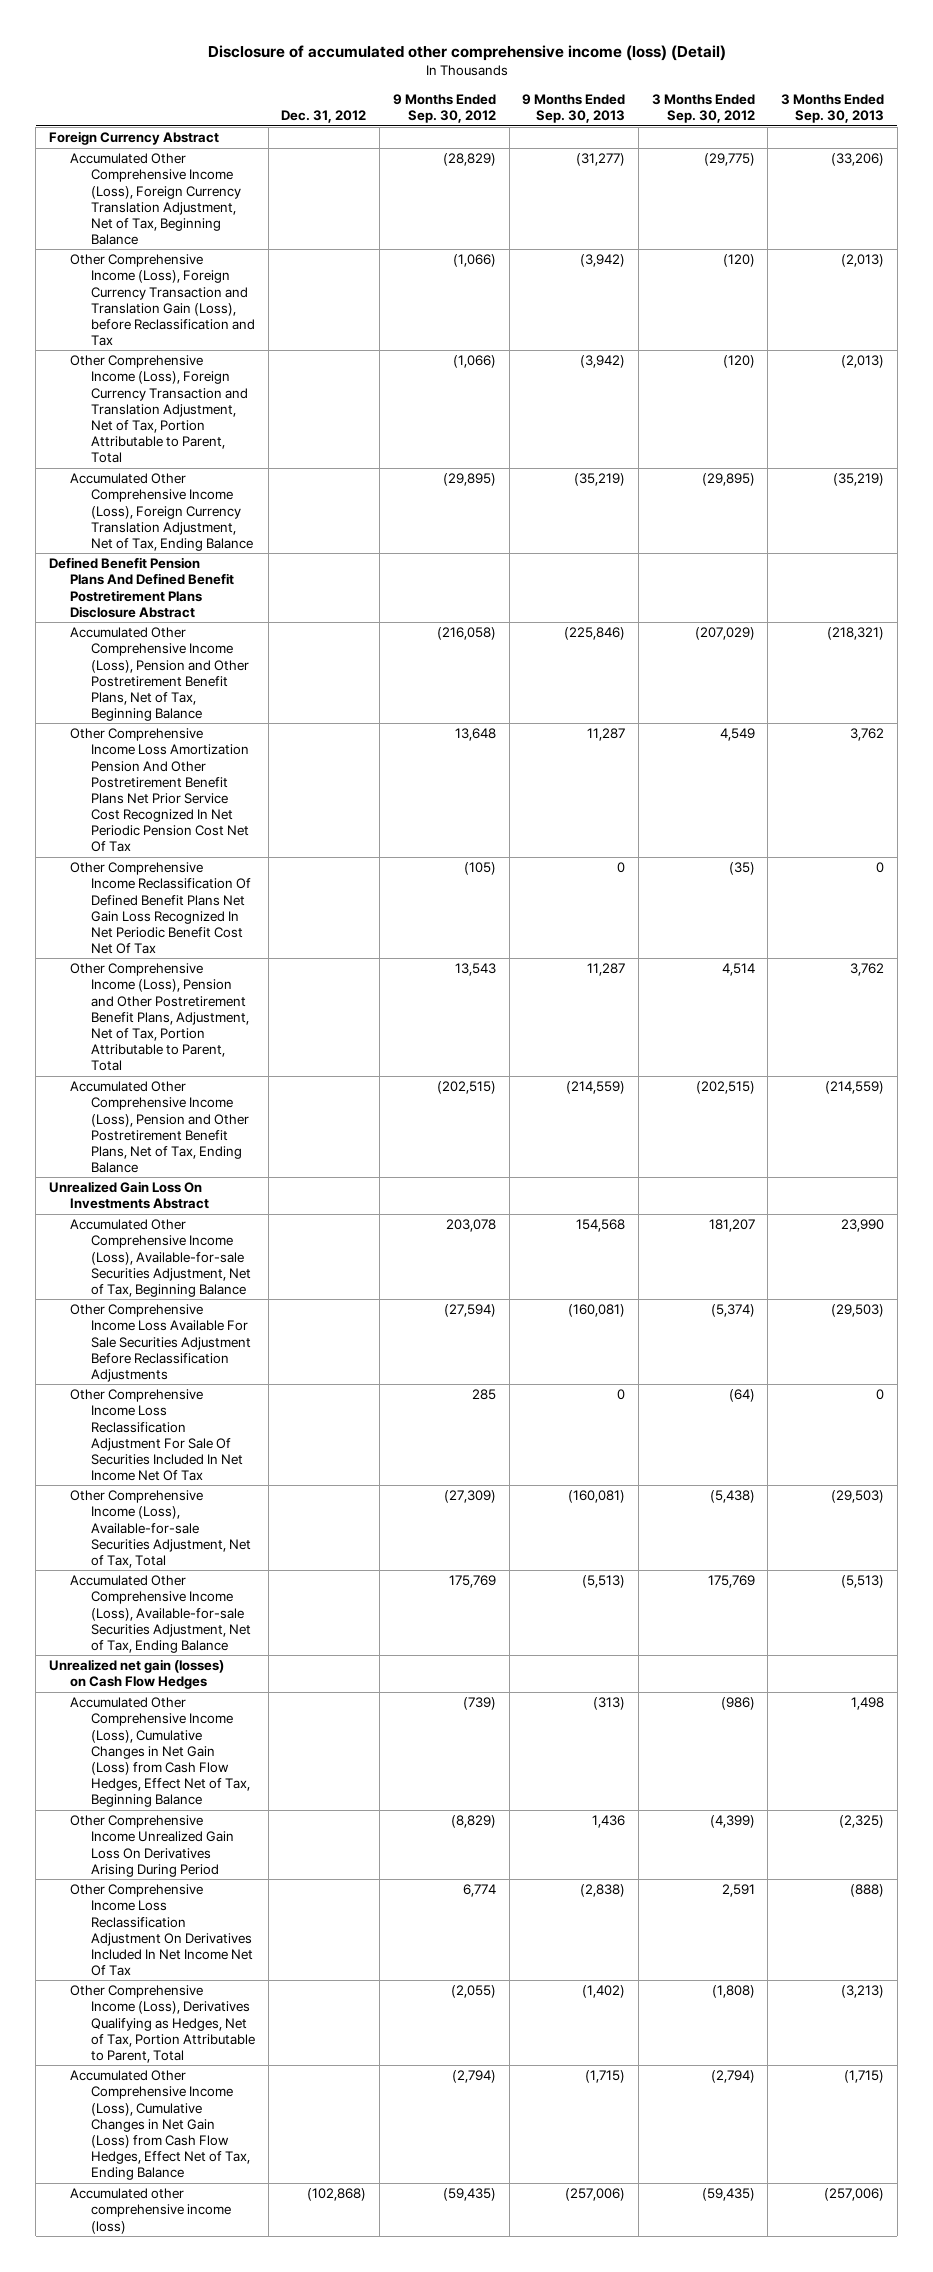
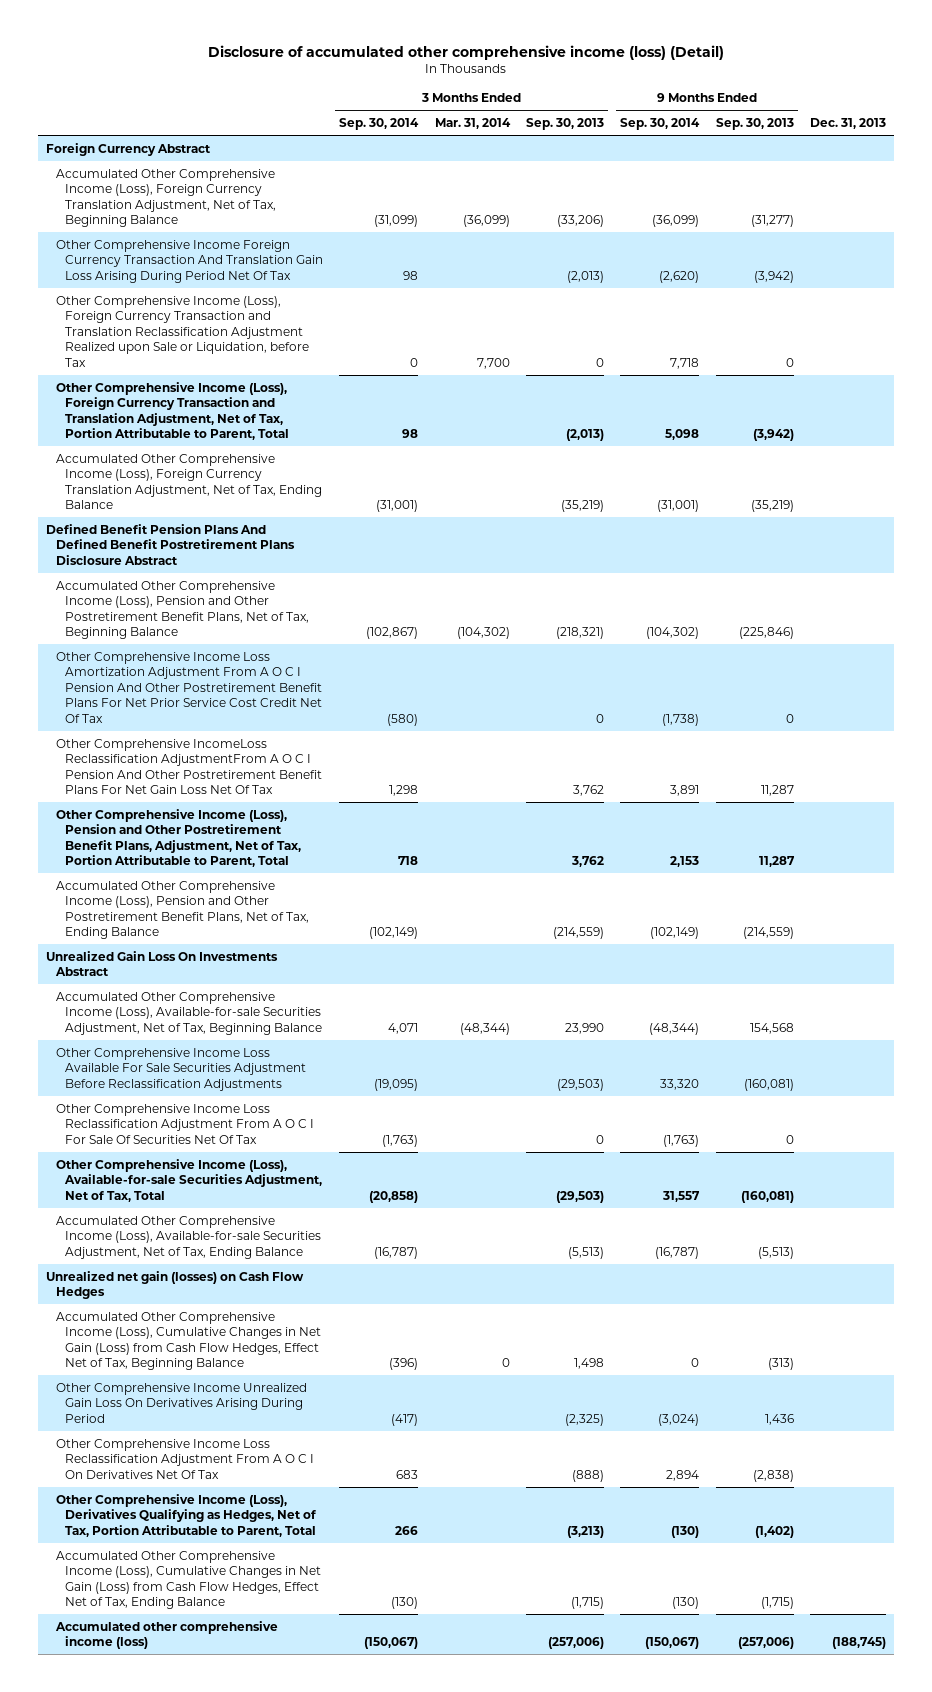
- | Dec. 31, 2012 | 9 Months Ended Sep. 30, 2012 | 9 Months Ended Sep. 30, 2013 | 3 Months Ended Sep. 30, 2012 | 3 Months Ended Sep. 30, 2013
+ | 3 Months Ended Sep. 30, 2014 | 3 Months Ended Mar. 31, 2014 | 3 Months Ended Sep. 30, 2013 | 9 Months Ended Sep. 30, 2014 | 9 Months Ended Sep. 30, 2013 | Dec. 31, 2013
- Other Comprehensive Income (Loss), Foreign Currency Transaction and Translation Gain (Loss), before Reclassification and Tax | | (1,066) | (3,942) | (120) | (2,013)
+ Other Comprehensive Income Foreign Currency Transaction And Translation Gain Loss Arising During Period Net Of Tax | 98 | | (2,013) | (2,620) | (3,942) |
+ Other Comprehensive Income (Loss), Foreign Currency Transaction and Translation Reclassification Adjustment Realized upon Sale or Liquidation, before Tax | 0 | 7,700 | 0 | 7,718 | 0 |
- Other Comprehensive Income Loss Amortization Pension And Other Postretirement Benefit Plans Net Prior Service Cost Recognized In Net Periodic Pension Cost Net Of Tax | | 13,648 | 11,287 | 4,549 | 3,762
- Other Comprehensive Income Reclassification Of Defined Benefit Plans Net Gain Loss Recognized In Net Periodic Benefit Cost Net Of Tax | | (105) | 0 | (35) | 0
+ Other Comprehensive Income Loss Amortization Adjustment From A O C I Pension And Other Postretirement Benefit Plans For Net Prior Service Cost Credit Net Of Tax | (580) | | 0 | (1,738) | 0 |
+ Other Comprehensive IncomeLoss Reclassification AdjustmentFrom A O C I Pension And Other Postretirement Benefit Plans For Net Gain Loss Net Of Tax | 1,298 | | 3,762 | 3,891 | 11,287 |
- Other Comprehensive Income Loss Reclassification Adjustment For Sale Of Securities Included In Net Income Net Of Tax | | 285 | 0 | (64) | 0
+ Other Comprehensive Income Loss Reclassification Adjustment From A O C I For Sale Of Securities Net Of Tax | (1,763) | | 0 | (1,763) | 0 |
- Other Comprehensive Income Loss Reclassification Adjustment On Derivatives Included In Net Income Net Of Tax | | 6,774 | (2,838) | 2,591 | (888)
+ Other Comprehensive Income Loss Reclassification Adjustment From A O C I On Derivatives Net Of Tax | 683 | | (888) | 2,894 | (2,838) |

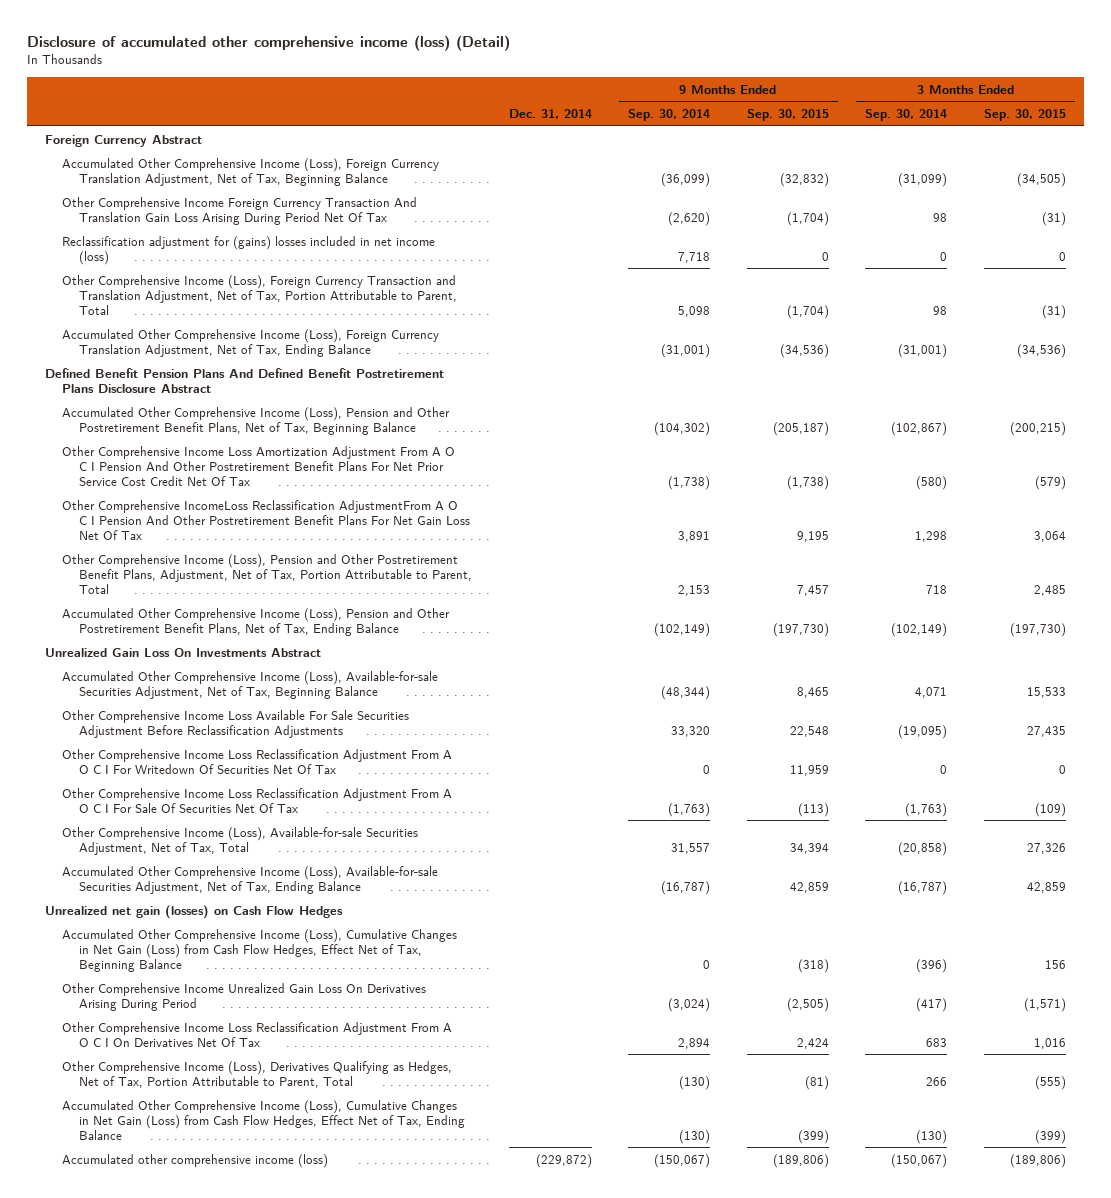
- | 3 Months Ended Sep. 30, 2014 | 3 Months Ended Mar. 31, 2014 | 3 Months Ended Sep. 30, 2013 | 9 Months Ended Sep. 30, 2014 | 9 Months Ended Sep. 30, 2013 | Dec. 31, 2013
+ | Dec. 31, 2014 | 9 Months Ended Sep. 30, 2014 | 9 Months Ended Sep. 30, 2015 | 3 Months Ended Sep. 30, 2014 | 3 Months Ended Sep. 30, 2015
- Other Comprehensive Income (Loss), Foreign Currency Transaction and Translation Reclassification Adjustment Realized upon Sale or Liquidation, before Tax | 0 | 7,700 | 0 | 7,718 | 0 |
+ Reclassification adjustment for (gains) losses included in net income (loss) | | 7,718 | 0 | 0 | 0
+ Other Comprehensive Income Loss Reclassification Adjustment From A O C I For Writedown Of Securities Net Of Tax | | 0 | 11,959 | 0 | 0

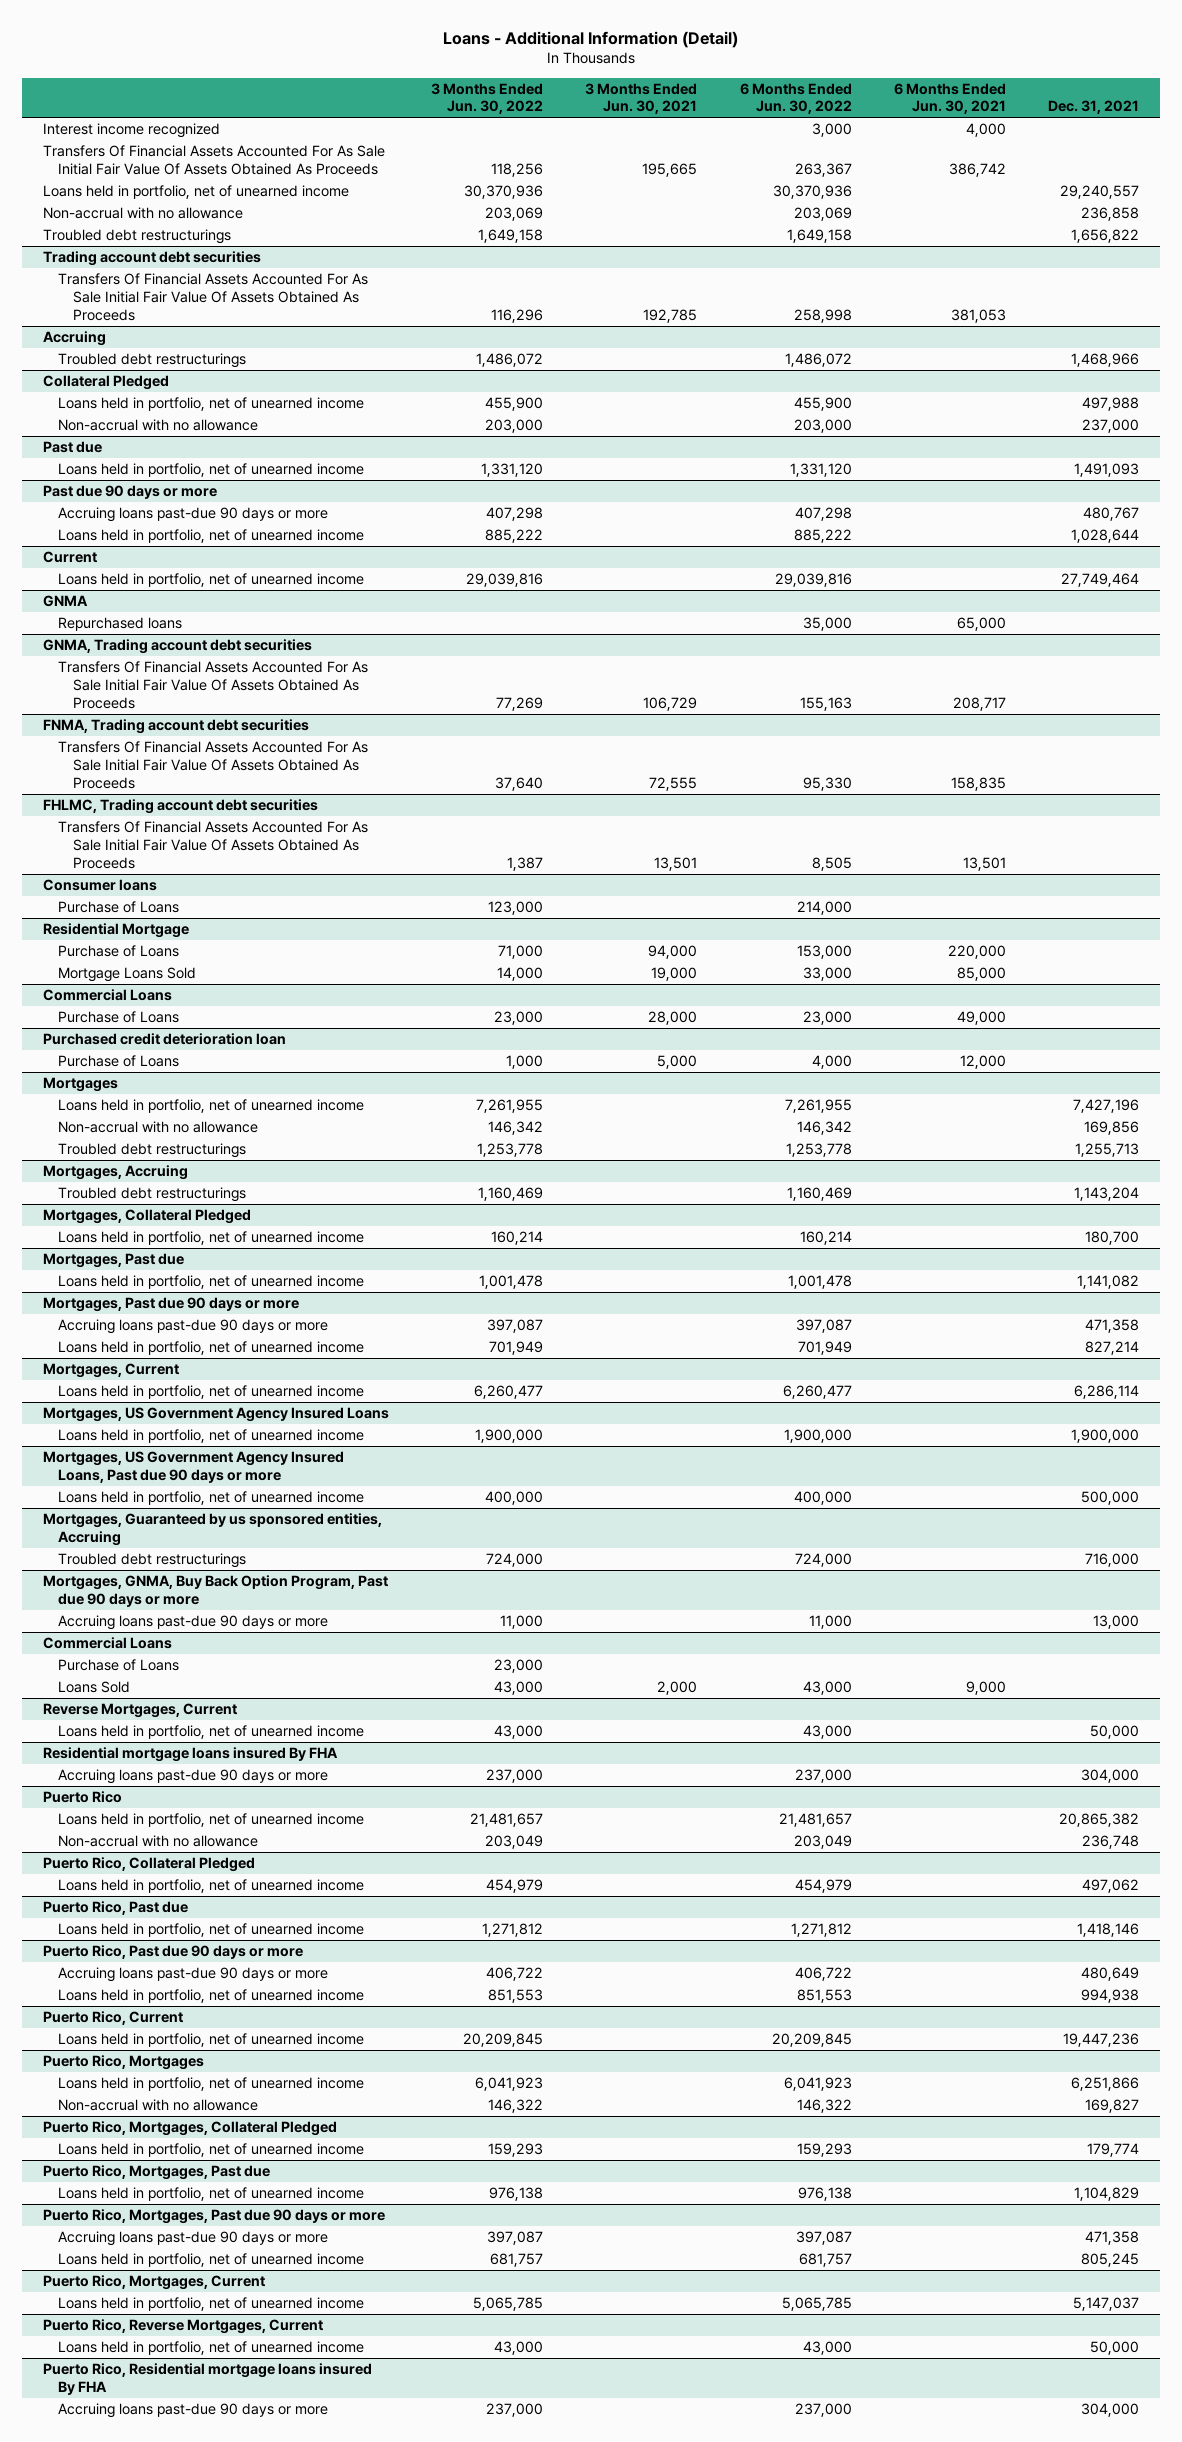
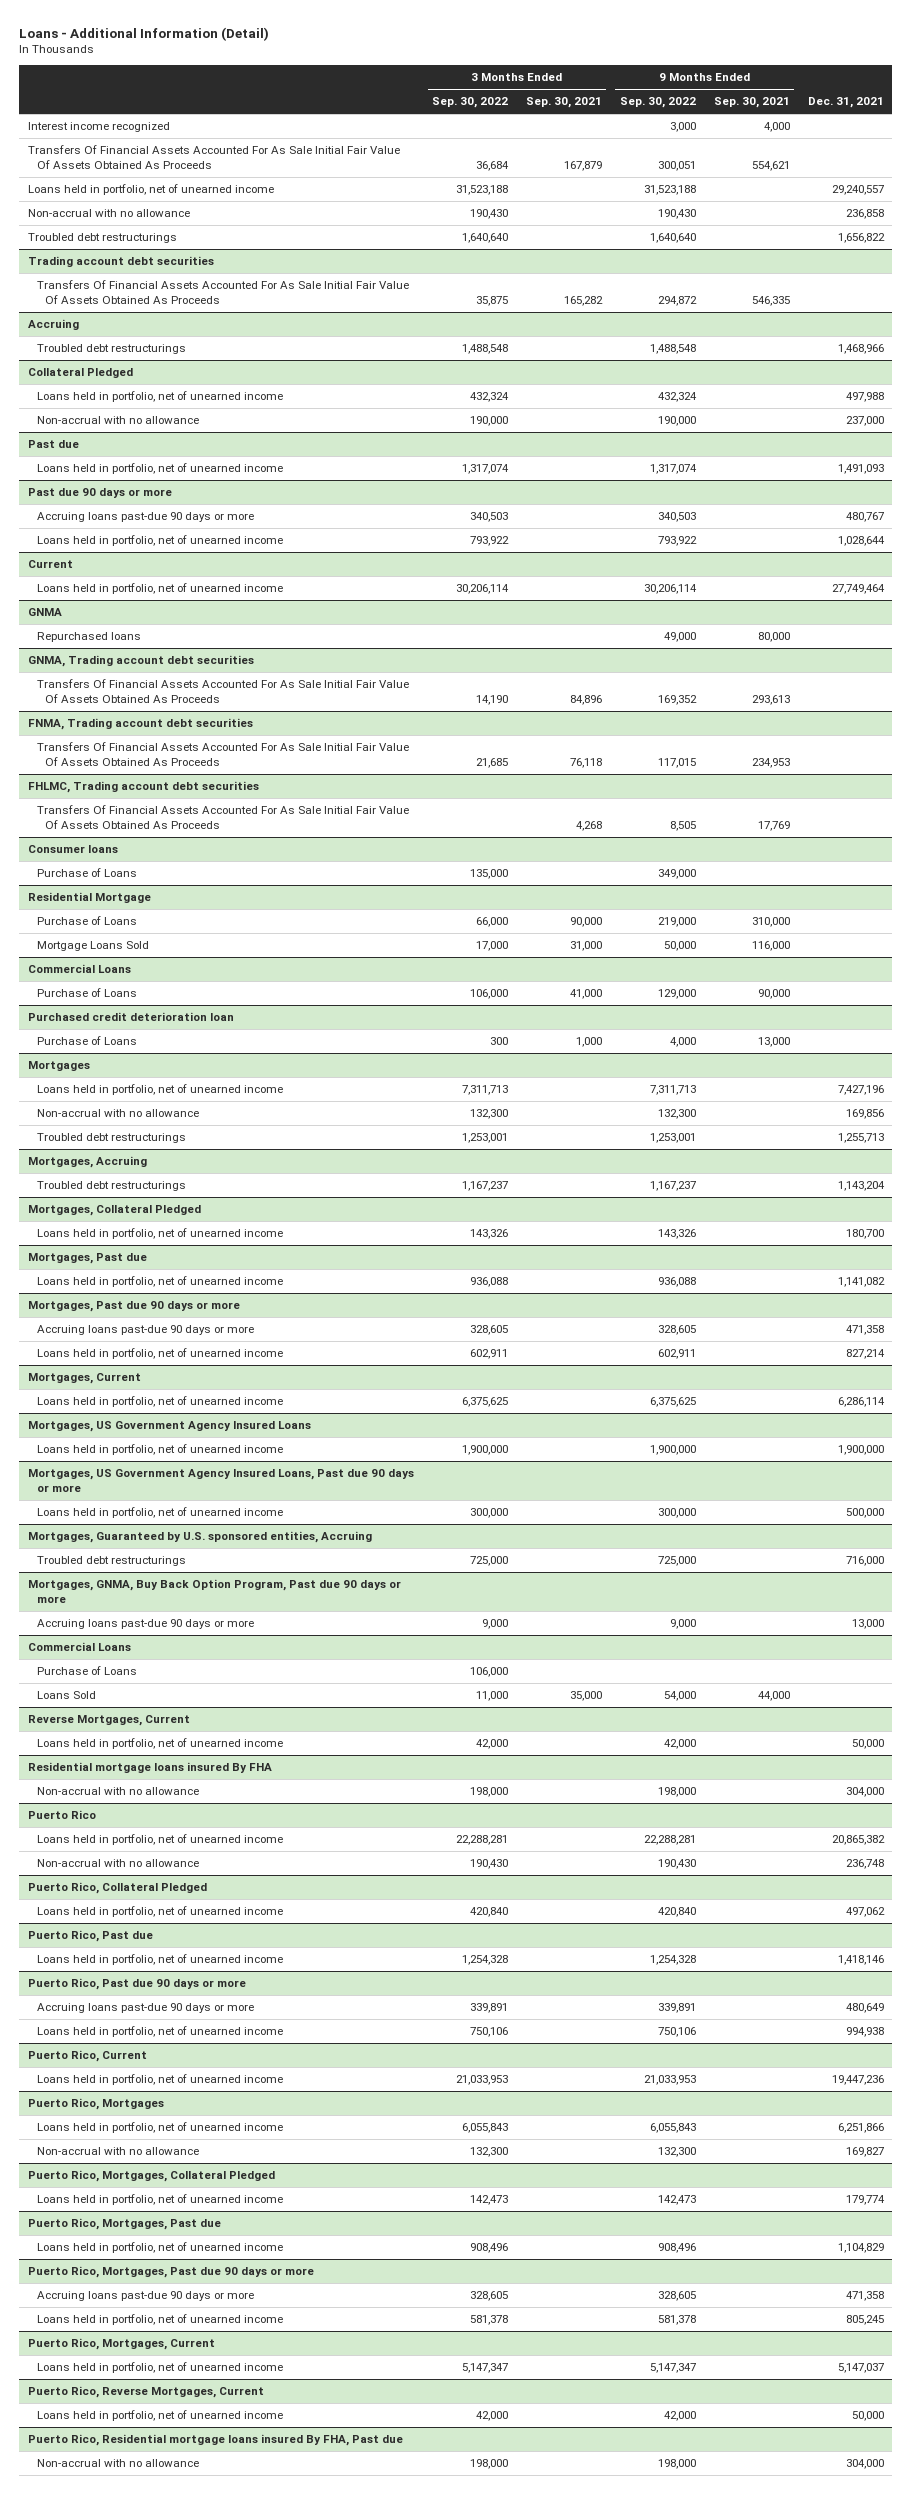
- | 3 Months Ended Jun. 30, 2022 | 3 Months Ended Jun. 30, 2021 | 6 Months Ended Jun. 30, 2022 | 6 Months Ended Jun. 30, 2021 | Dec. 31, 2021
+ | 3 Months Ended Sep. 30, 2022 | 3 Months Ended Sep. 30, 2021 | 9 Months Ended Sep. 30, 2022 | 9 Months Ended Sep. 30, 2021 | Dec. 31, 2021
- Mortgages, Guaranteed by us sponsored entities, Accruing
+ Mortgages, Guaranteed by U.S. sponsored entities, Accruing
@ Residential mortgage loans insured By FHA
- Accruing loans past-due 90 days or more | 237,000 | | 237,000 | | 304,000
+ Non-accrual with no allowance | 198,000 | | 198,000 | | 304,000
- Puerto Rico, Residential mortgage loans insured By FHA
- Accruing loans past-due 90 days or more | 237,000 | | 237,000 | | 304,000
+ Puerto Rico, Residential mortgage loans insured By FHA, Past due
+ Non-accrual with no allowance | 198,000 | | 198,000 | | 304,000

